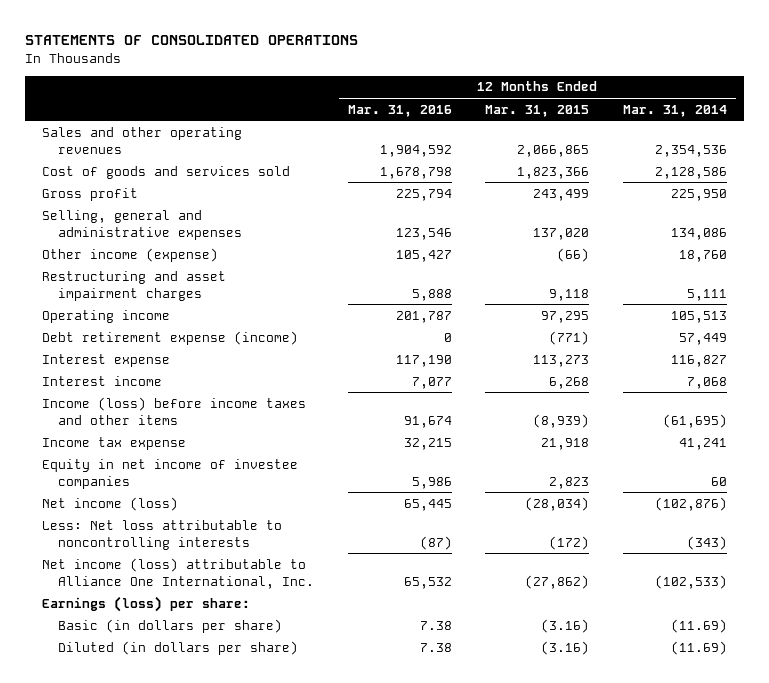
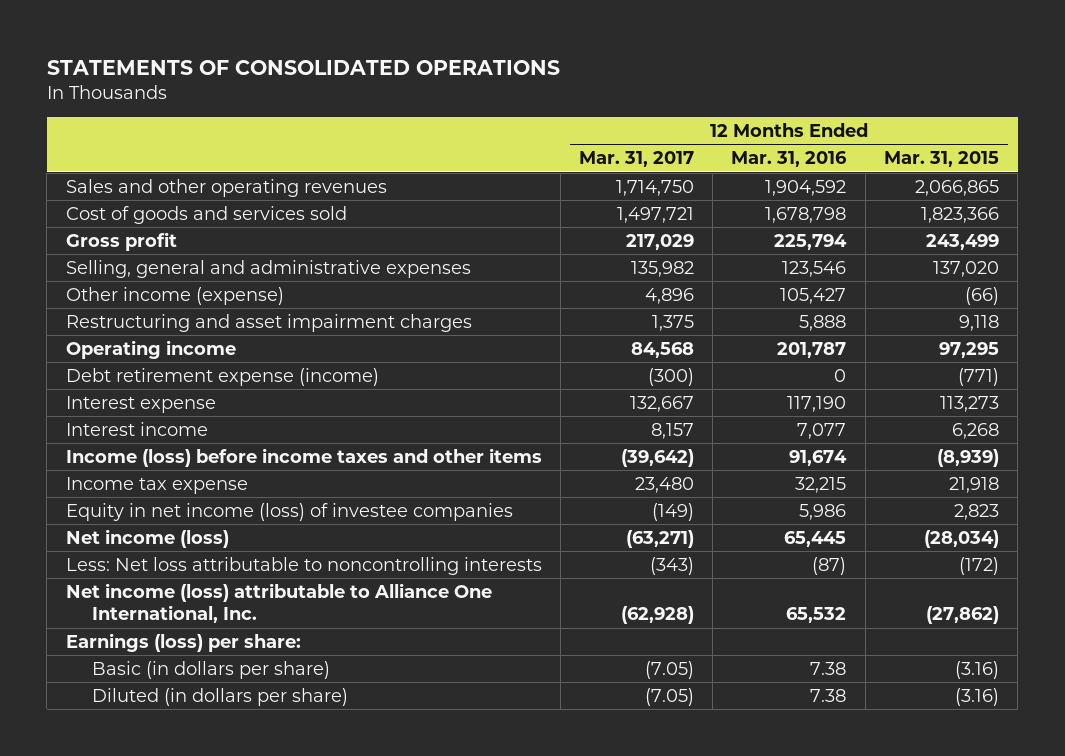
- | 12 Months Ended Mar. 31, 2016 | 12 Months Ended Mar. 31, 2015 | 12 Months Ended Mar. 31, 2014
+ | 12 Months Ended Mar. 31, 2017 | 12 Months Ended Mar. 31, 2016 | 12 Months Ended Mar. 31, 2015
- Equity in net income of investee companies | 5,986 | 2,823 | 60
+ Equity in net income (loss) of investee companies | (149) | 5,986 | 2,823

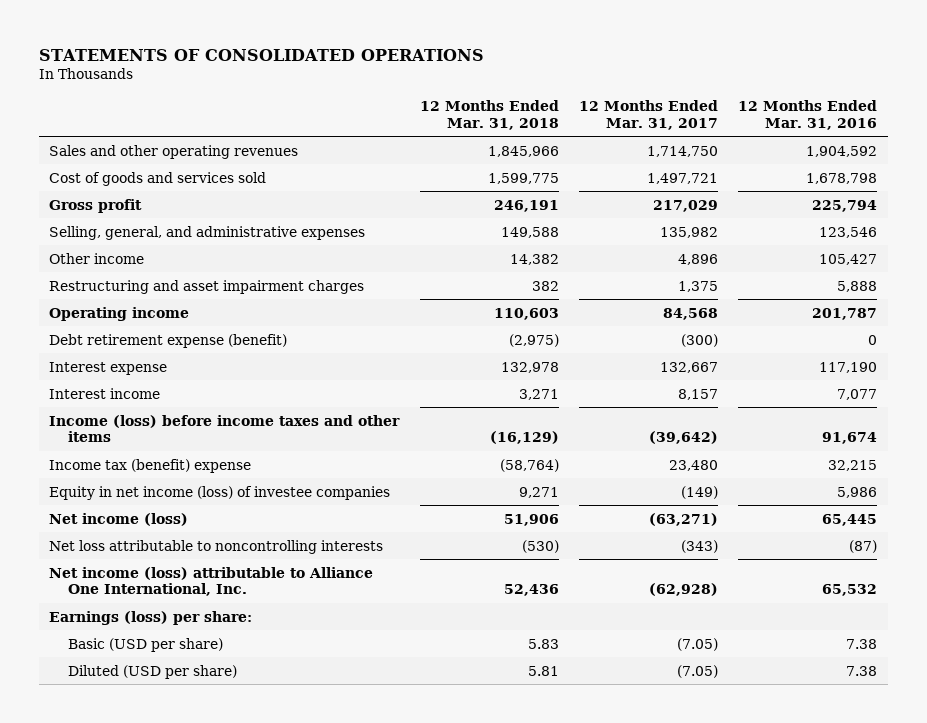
- | 12 Months Ended Mar. 31, 2017 | 12 Months Ended Mar. 31, 2016 | 12 Months Ended Mar. 31, 2015
+ | 12 Months Ended Mar. 31, 2018 | 12 Months Ended Mar. 31, 2017 | 12 Months Ended Mar. 31, 2016
- Selling, general and administrative expenses | 135,982 | 123,546 | 137,020
- Other income (expense) | 4,896 | 105,427 | (66)
+ Selling, general, and administrative expenses | 149,588 | 135,982 | 123,546
+ Other income | 14,382 | 4,896 | 105,427
- Debt retirement expense (income) | (300) | 0 | (771)
+ Debt retirement expense (benefit) | (2,975) | (300) | 0
- Income tax expense | 23,480 | 32,215 | 21,918
+ Income tax (benefit) expense | (58,764) | 23,480 | 32,215
- Less: Net loss attributable to noncontrolling interests | (343) | (87) | (172)
+ Net loss attributable to noncontrolling interests | (530) | (343) | (87)
- Basic (in dollars per share) | (7.05) | 7.38 | (3.16)
- Diluted (in dollars per share) | (7.05) | 7.38 | (3.16)
+ Basic (USD per share) | 5.83 | (7.05) | 7.38
+ Diluted (USD per share) | 5.81 | (7.05) | 7.38

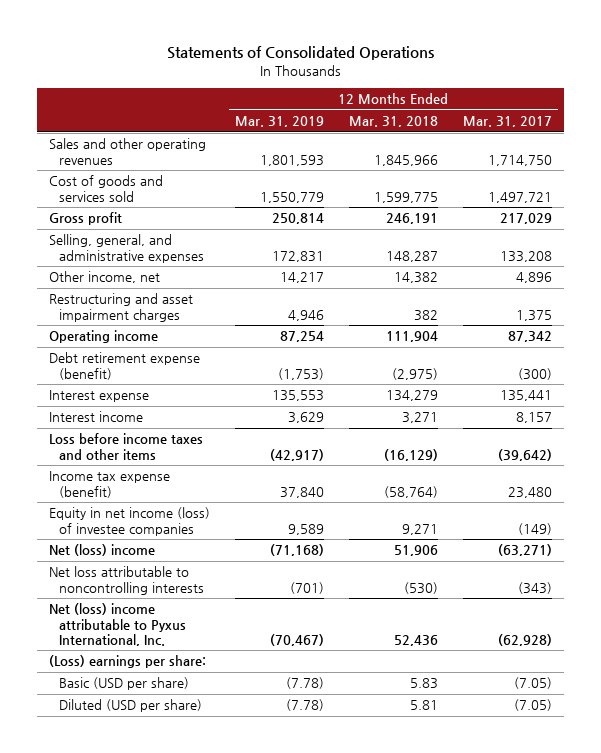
- STATEMENTS OF CONSOLIDATED OPERATIONS
+ Statements of Consolidated Operations
- | 12 Months Ended Mar. 31, 2018 | 12 Months Ended Mar. 31, 2017 | 12 Months Ended Mar. 31, 2016
+ | 12 Months Ended Mar. 31, 2019 | 12 Months Ended Mar. 31, 2018 | 12 Months Ended Mar. 31, 2017
- Selling, general, and administrative expenses | 149,588 | 135,982 | 123,546
- Other income | 14,382 | 4,896 | 105,427
+ Selling, general, and administrative expenses | 172,831 | 148,287 | 133,208
+ Other income, net | 14,217 | 14,382 | 4,896
- Operating income | 110,603 | 84,568 | 201,787
+ Operating income | 87,254 | 111,904 | 87,342
- Interest expense | 132,978 | 132,667 | 117,190
+ Interest expense | 135,553 | 134,279 | 135,441
- Income (loss) before income taxes and other items | (16,129) | (39,642) | 91,674
- Income tax (benefit) expense | (58,764) | 23,480 | 32,215
+ Loss before income taxes and other items | (42,917) | (16,129) | (39,642)
+ Income tax expense (benefit) | 37,840 | (58,764) | 23,480
- Net income (loss) | 51,906 | (63,271) | 65,445
+ Net (loss) income | (71,168) | 51,906 | (63,271)
- Net income (loss) attributable to Alliance One International, Inc. | 52,436 | (62,928) | 65,532
- Earnings (loss) per share:
+ Net (loss) income attributable to Pyxus International, Inc. | (70,467) | 52,436 | (62,928)
+ (Loss) earnings per share:

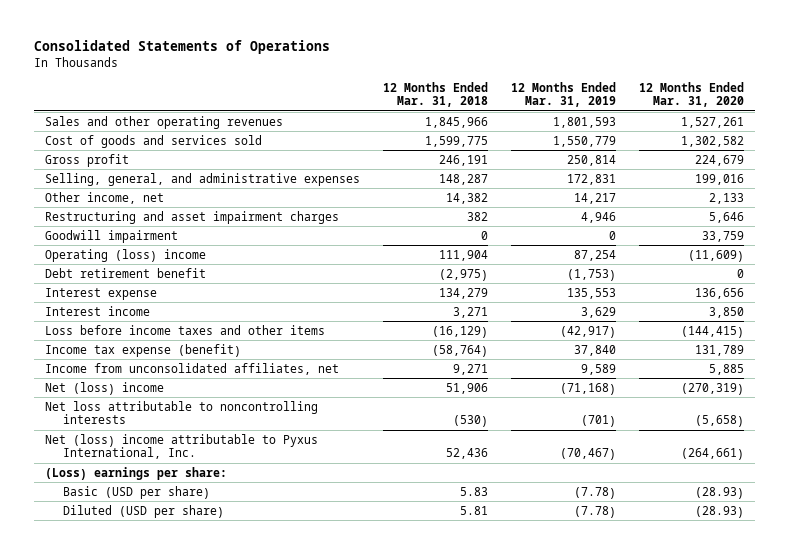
- Statements of Consolidated Operations
+ Consolidated Statements of Operations
- | 12 Months Ended Mar. 31, 2019 | 12 Months Ended Mar. 31, 2018 | 12 Months Ended Mar. 31, 2017
+ | 12 Months Ended Mar. 31, 2018 | 12 Months Ended Mar. 31, 2019 | 12 Months Ended Mar. 31, 2020
- Operating income | 87,254 | 111,904 | 87,342
- Debt retirement expense (benefit) | (1,753) | (2,975) | (300)
+ Goodwill impairment | 0 | 0 | 33,759
+ Operating (loss) income | 111,904 | 87,254 | (11,609)
+ Debt retirement benefit | (2,975) | (1,753) | 0
- Equity in net income (loss) of investee companies | 9,589 | 9,271 | (149)
+ Income from unconsolidated affiliates, net | 9,271 | 9,589 | 5,885

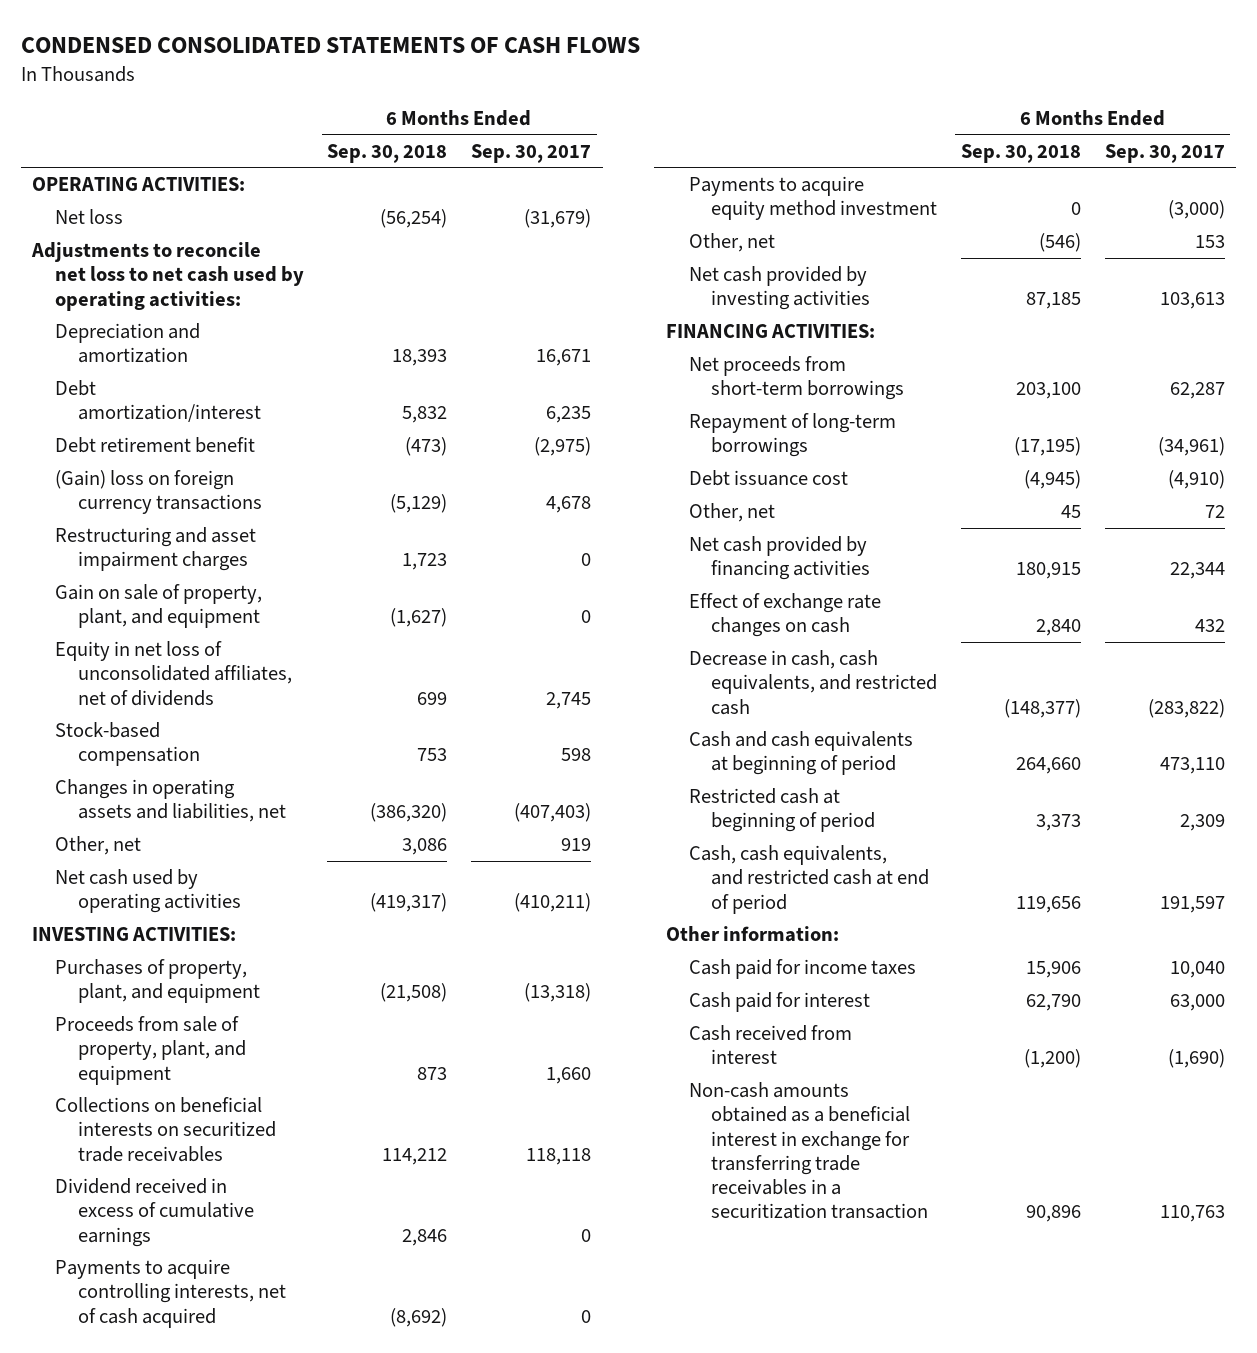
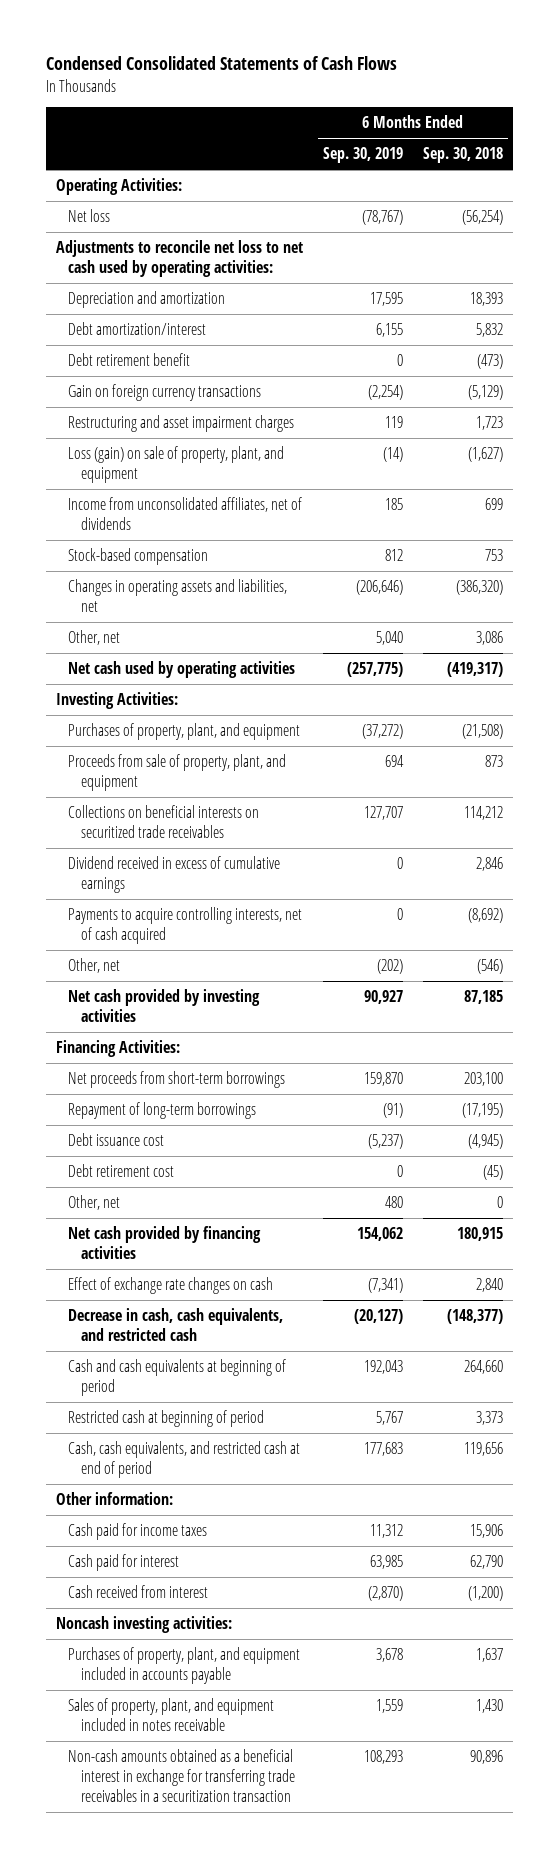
- CONDENSED CONSOLIDATED STATEMENTS OF CASH FLOWS
+ Condensed Consolidated Statements of Cash Flows
- | 6 Months Ended Sep. 30, 2018 | 6 Months Ended Sep. 30, 2017
+ | 6 Months Ended Sep. 30, 2019 | 6 Months Ended Sep. 30, 2018
- OPERATING ACTIVITIES:
+ Operating Activities:
- (Gain) loss on foreign currency transactions | (5,129) | 4,678
+ Gain on foreign currency transactions | (2,254) | (5,129)
- Gain on sale of property, plant, and equipment | (1,627) | 0
- Equity in net loss of unconsolidated affiliates, net of dividends | 699 | 2,745
+ Loss (gain) on sale of property, plant, and equipment | (14) | (1,627)
+ Income from unconsolidated affiliates, net of dividends | 185 | 699
- INVESTING ACTIVITIES:
+ Investing Activities:
- Payments to acquire equity method investment | 0 | (3,000)
- FINANCING ACTIVITIES:
+ Financing Activities:
- Other, net | 45 | 72
+ Debt retirement cost | 0 | (45)
+ Other, net | 480 | 0
+ Noncash investing activities:
+ Purchases of property, plant, and equipment included in accounts payable | 3,678 | 1,637
+ Sales of property, plant, and equipment included in notes receivable | 1,559 | 1,430

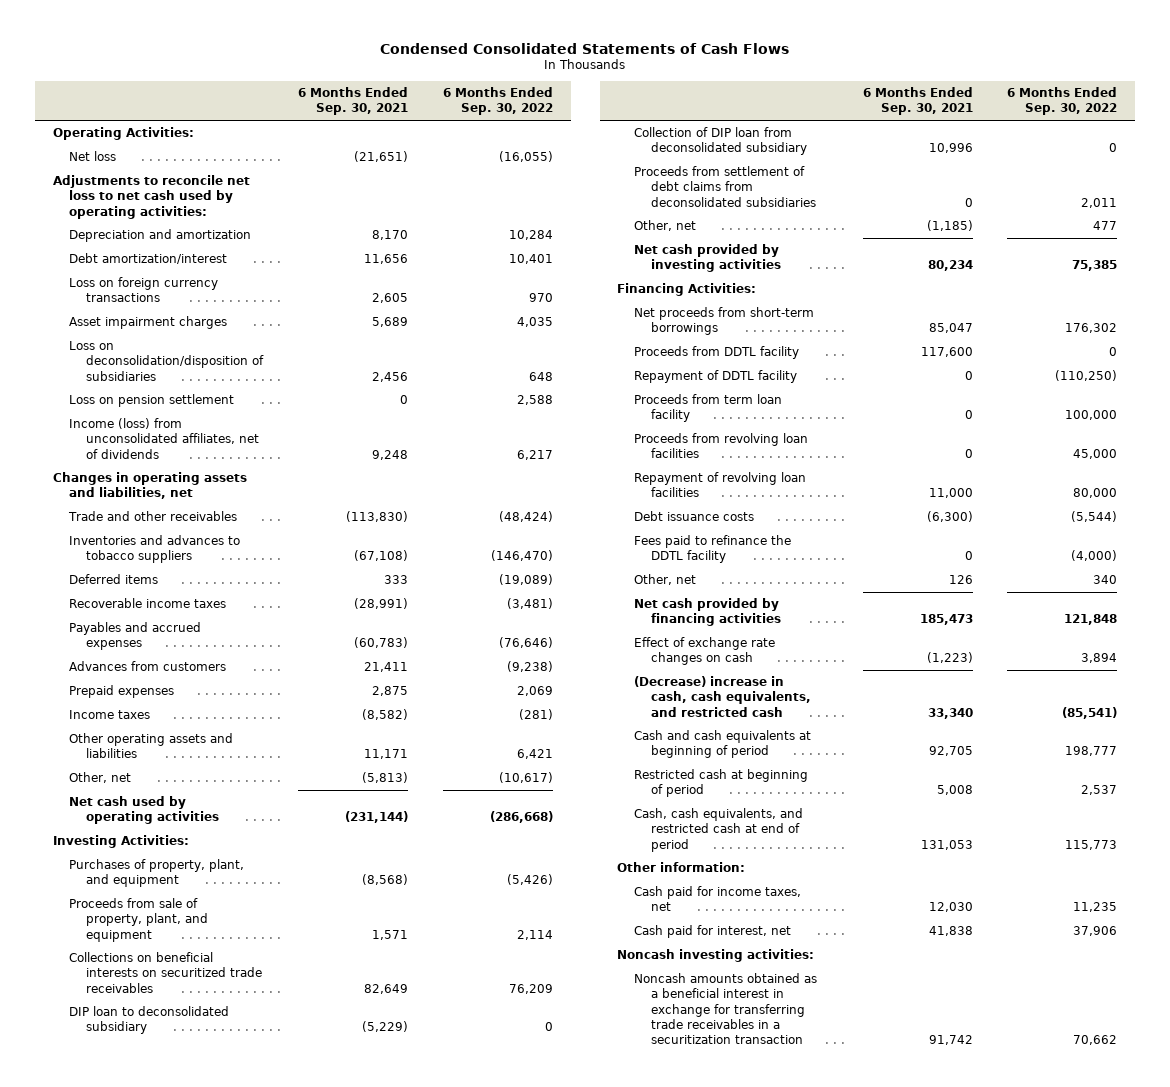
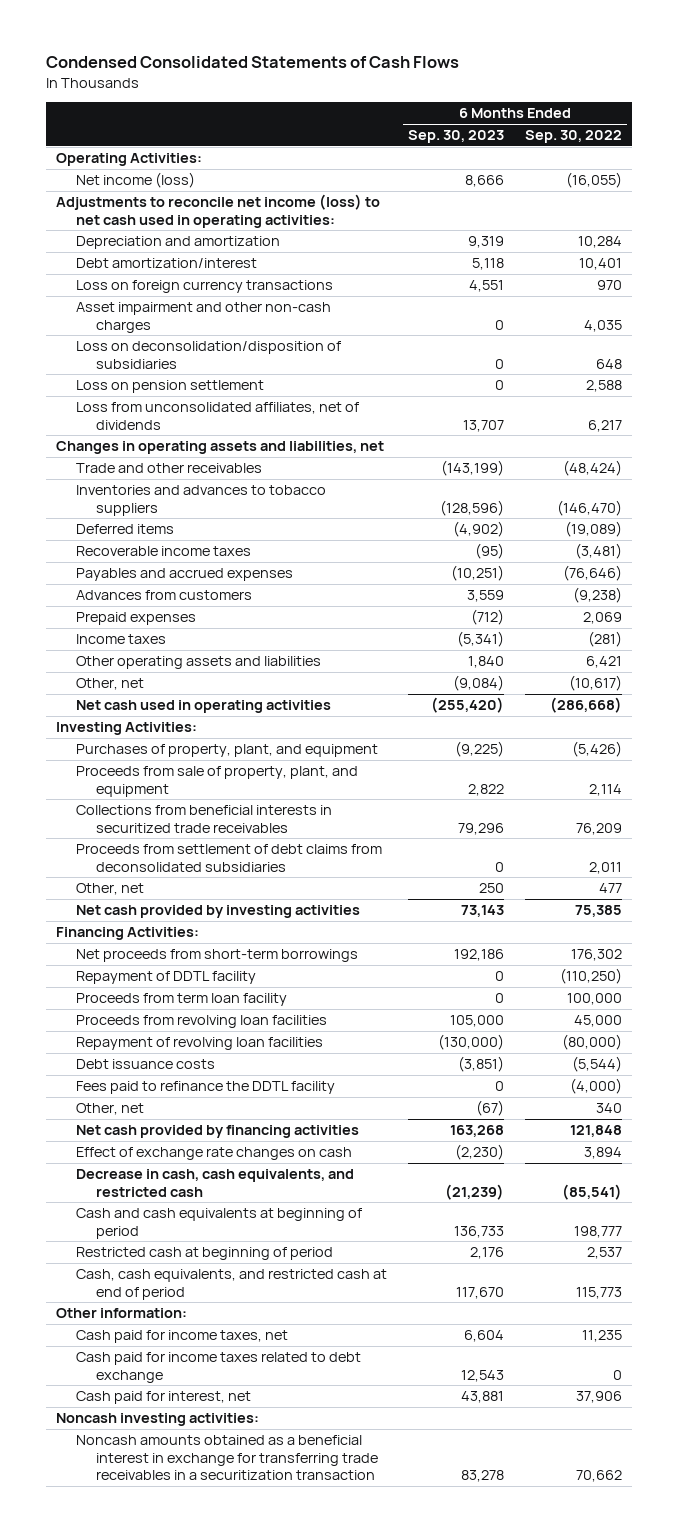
- | 6 Months Ended Sep. 30, 2021 | 6 Months Ended Sep. 30, 2022
+ | 6 Months Ended Sep. 30, 2023 | 6 Months Ended Sep. 30, 2022
- Net loss | (21,651) | (16,055)
- Adjustments to reconcile net loss to net cash used by operating activities:
+ Net income (loss) | 8,666 | (16,055)
+ Adjustments to reconcile net income (loss) to net cash used in operating activities:
- Asset impairment charges | 5,689 | 4,035
+ Asset impairment and other non-cash charges | 0 | 4,035
- Income (loss) from unconsolidated affiliates, net of dividends | 9,248 | 6,217
+ Loss from unconsolidated affiliates, net of dividends | 13,707 | 6,217
- Net cash used by operating activities | (231,144) | (286,668)
+ Net cash used in operating activities | (255,420) | (286,668)
- Collections on beneficial interests on securitized trade receivables | 82,649 | 76,209
- DIP loan to deconsolidated subsidiary | (5,229) | 0
- Collection of DIP loan from deconsolidated subsidiary | 10,996 | 0
+ Collections from beneficial interests in securitized trade receivables | 79,296 | 76,209
- Proceeds from DDTL facility | 117,600 | 0
- Repayment of revolving loan facilities | 11,000 | 80,000
+ Repayment of revolving loan facilities | (130,000) | (80,000)
- (Decrease) increase in cash, cash equivalents, and restricted cash | 33,340 | (85,541)
+ Decrease in cash, cash equivalents, and restricted cash | (21,239) | (85,541)
+ Cash paid for income taxes related to debt exchange | 12,543 | 0

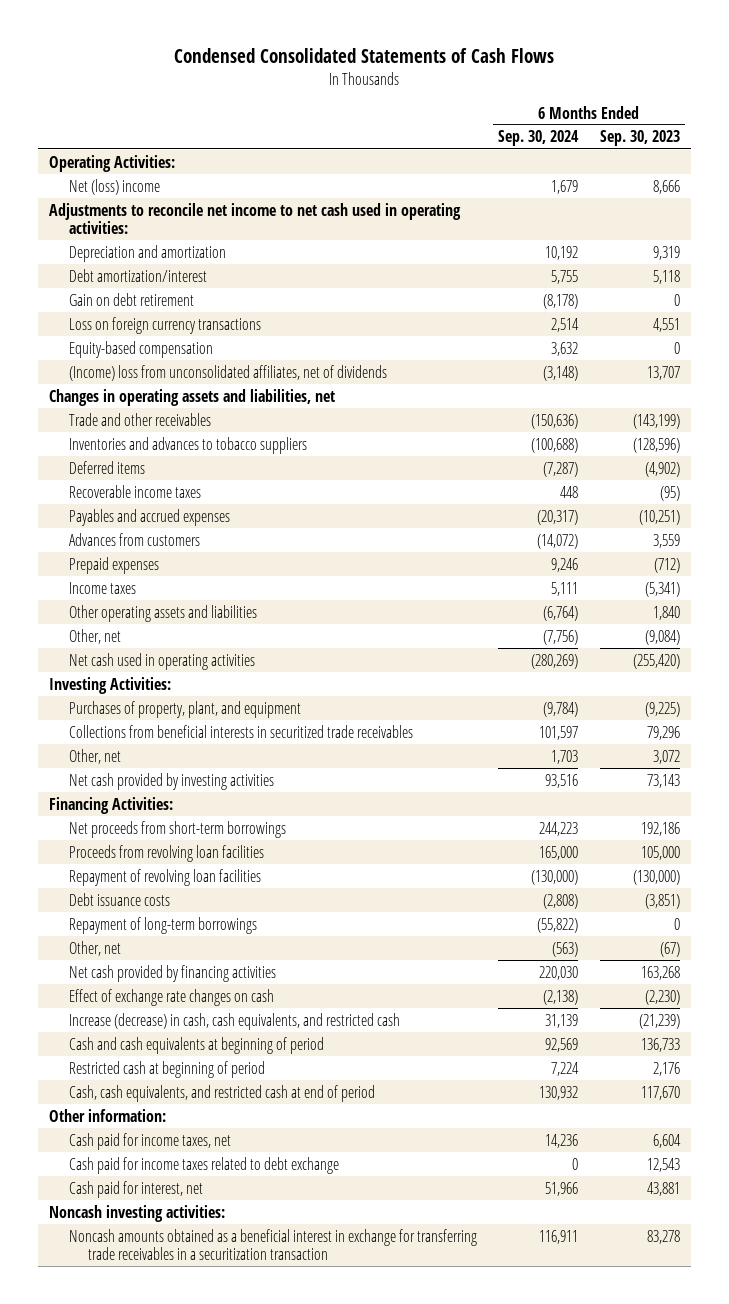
- | 6 Months Ended Sep. 30, 2023 | 6 Months Ended Sep. 30, 2022
+ | 6 Months Ended Sep. 30, 2024 | 6 Months Ended Sep. 30, 2023
- Net income (loss) | 8,666 | (16,055)
- Adjustments to reconcile net income (loss) to net cash used in operating activities:
+ Net (loss) income | 1,679 | 8,666
+ Adjustments to reconcile net income to net cash used in operating activities:
+ Gain on debt retirement | (8,178) | 0
- Asset impairment and other non-cash charges | 0 | 4,035
- Loss on deconsolidation/disposition of subsidiaries | 0 | 648
- Loss on pension settlement | 0 | 2,588
- Loss from unconsolidated affiliates, net of dividends | 13,707 | 6,217
+ Equity-based compensation | 3,632 | 0
+ (Income) loss from unconsolidated affiliates, net of dividends | (3,148) | 13,707
- Proceeds from sale of property, plant, and equipment | 2,822 | 2,114
- Proceeds from settlement of debt claims from deconsolidated subsidiaries | 0 | 2,011
- Other, net | 250 | 477
+ Other, net | 1,703 | 3,072
- Repayment of DDTL facility | 0 | (110,250)
- Proceeds from term loan facility | 0 | 100,000
- Fees paid to refinance the DDTL facility | 0 | (4,000)
+ Repayment of long-term borrowings | (55,822) | 0
- Decrease in cash, cash equivalents, and restricted cash | (21,239) | (85,541)
+ Increase (decrease) in cash, cash equivalents, and restricted cash | 31,139 | (21,239)

